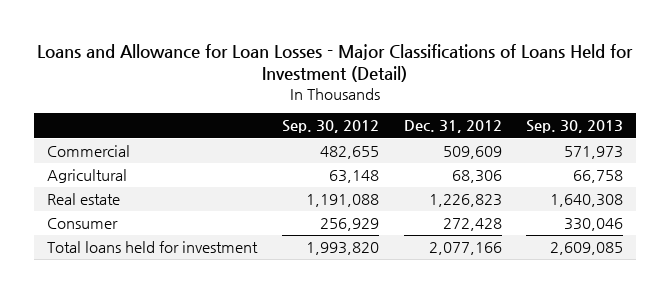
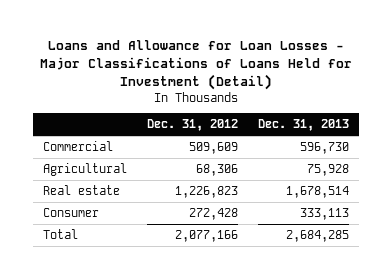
- | Sep. 30, 2012 | Dec. 31, 2012 | Sep. 30, 2013
+ | Dec. 31, 2012 | Dec. 31, 2013
- Total loans held for investment | 1,993,820 | 2,077,166 | 2,609,085
+ Total | 2,077,166 | 2,684,285

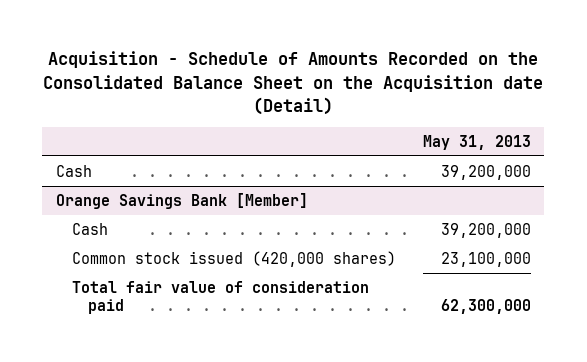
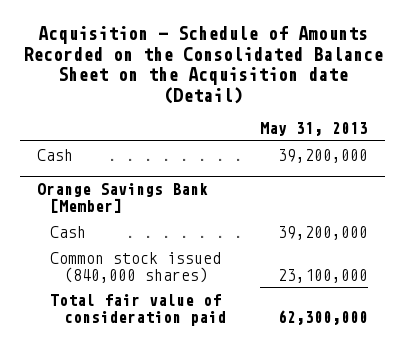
@ Orange Savings Bank [Member]
- Common stock issued (420,000 shares) | 23,100,000
+ Common stock issued (840,000 shares) | 23,100,000

